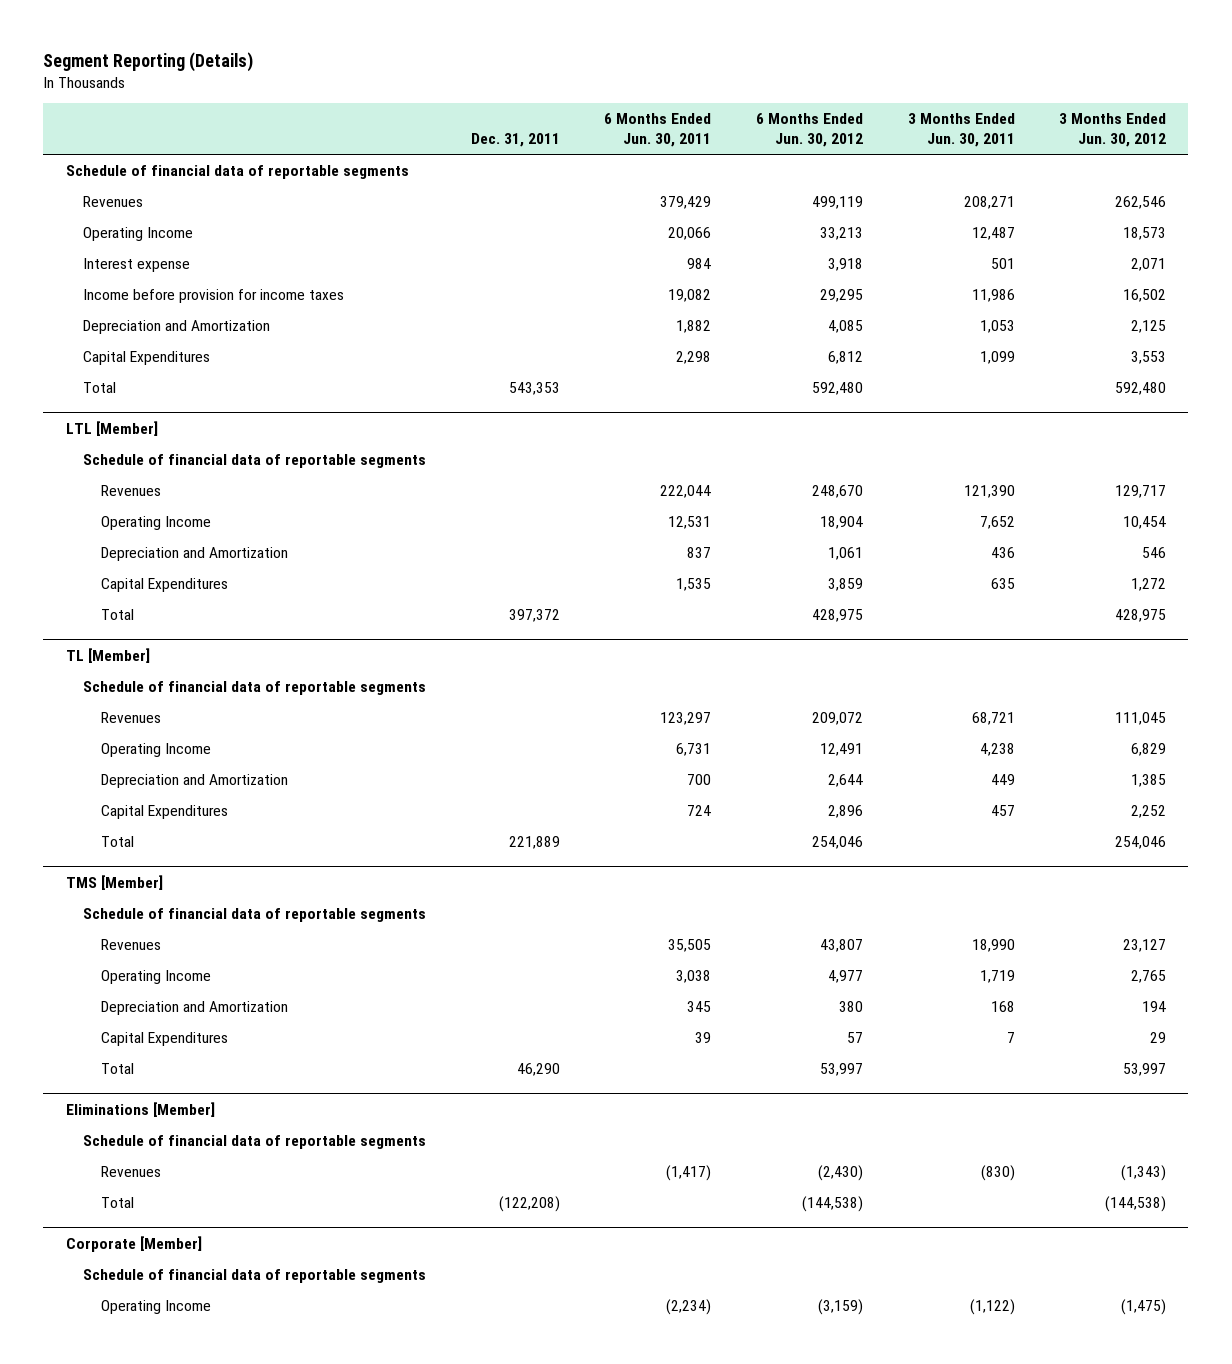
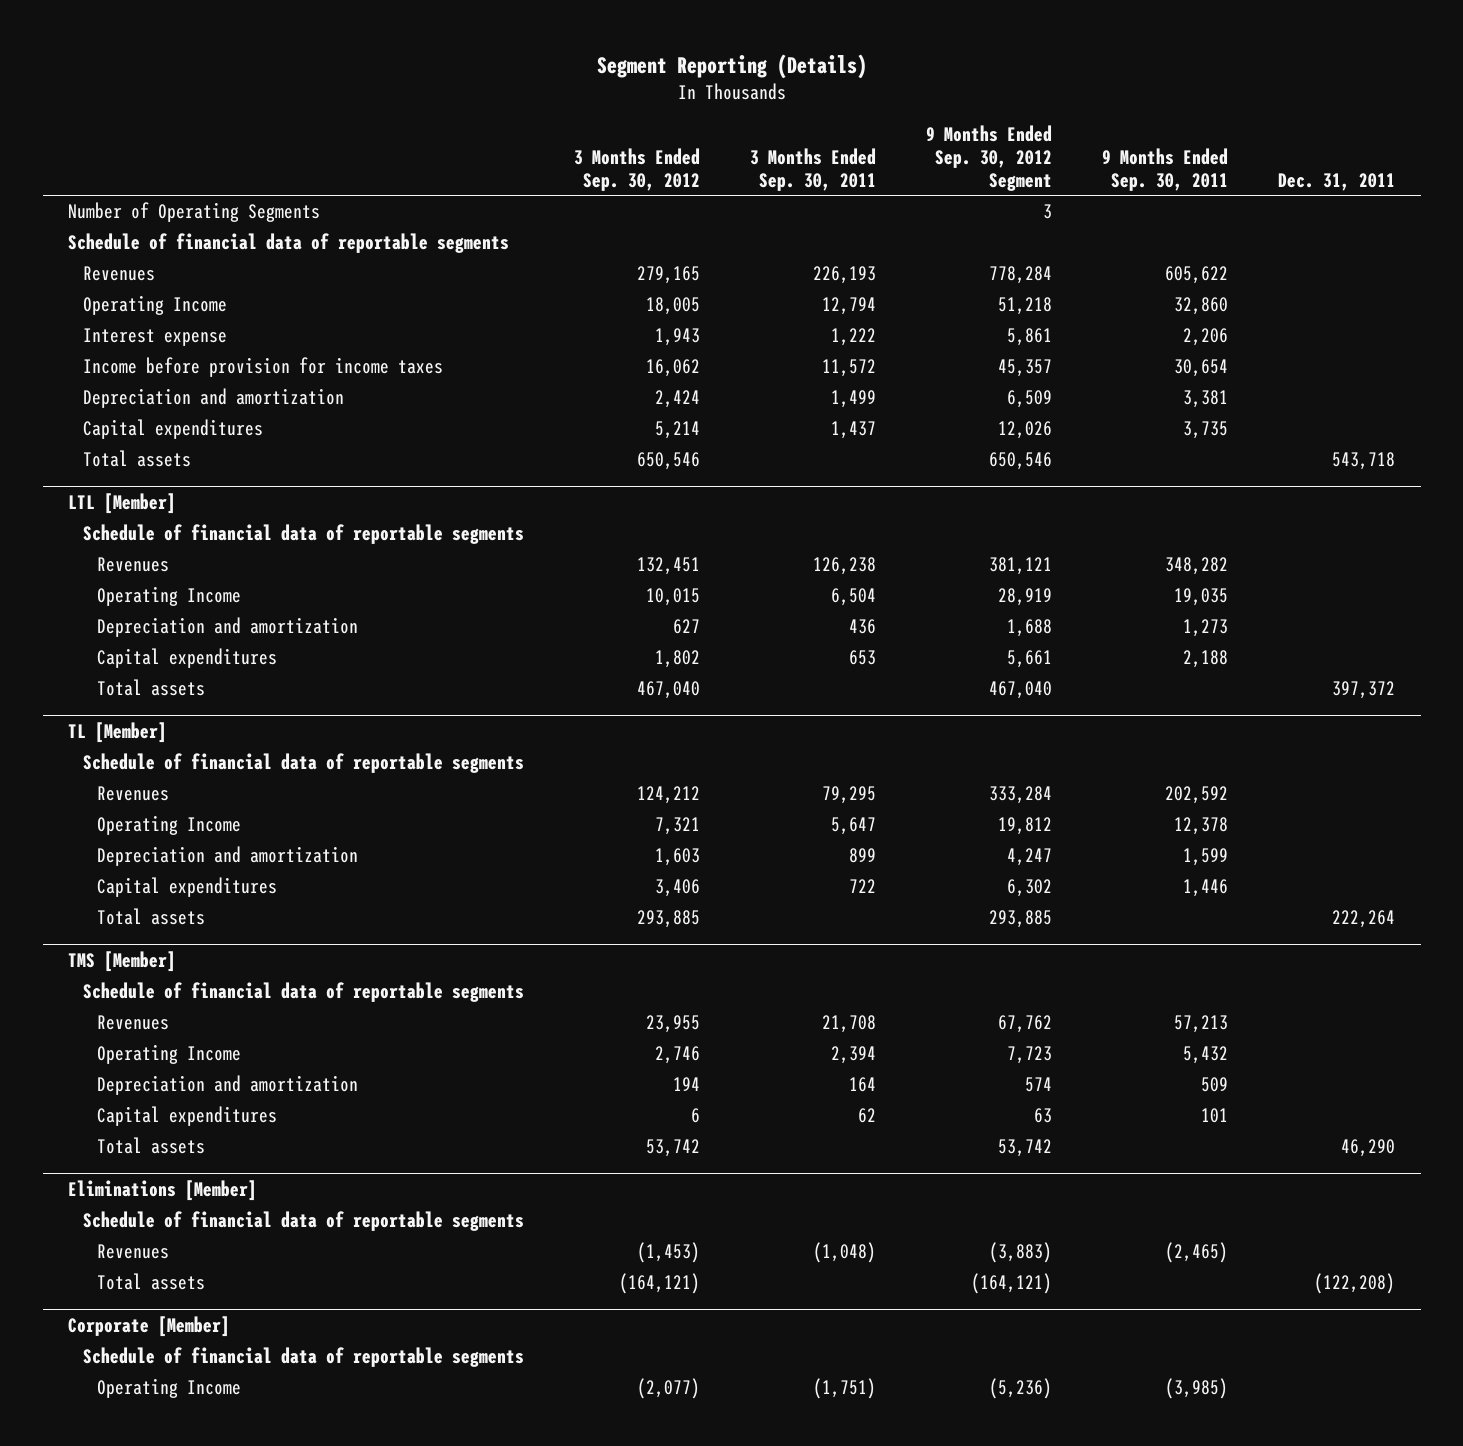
- | Dec. 31, 2011 | 6 Months Ended Jun. 30, 2011 | 6 Months Ended Jun. 30, 2012 | 3 Months Ended Jun. 30, 2011 | 3 Months Ended Jun. 30, 2012
+ | 3 Months Ended Sep. 30, 2012 | 3 Months Ended Sep. 30, 2011 | 9 Months Ended Sep. 30, 2012 Segment | 9 Months Ended Sep. 30, 2011 | Dec. 31, 2011
+ Number of Operating Segments | | | 3 | |
- Depreciation and Amortization | | 1,882 | 4,085 | 1,053 | 2,125
- Capital Expenditures | | 2,298 | 6,812 | 1,099 | 3,553
- Total | 543,353 | | 592,480 | | 592,480
+ Depreciation and amortization | 2,424 | 1,499 | 6,509 | 3,381 |
+ Capital expenditures | 5,214 | 1,437 | 12,026 | 3,735 |
+ Total assets | 650,546 | | 650,546 | | 543,718
@ LTL [Member]
- Depreciation and Amortization | | 837 | 1,061 | 436 | 546
- Capital Expenditures | | 1,535 | 3,859 | 635 | 1,272
- Total | 397,372 | | 428,975 | | 428,975
+ Depreciation and amortization | 627 | 436 | 1,688 | 1,273 |
+ Capital expenditures | 1,802 | 653 | 5,661 | 2,188 |
+ Total assets | 467,040 | | 467,040 | | 397,372
@ TL [Member]
- Depreciation and Amortization | | 700 | 2,644 | 449 | 1,385
- Capital Expenditures | | 724 | 2,896 | 457 | 2,252
- Total | 221,889 | | 254,046 | | 254,046
+ Depreciation and amortization | 1,603 | 899 | 4,247 | 1,599 |
+ Capital expenditures | 3,406 | 722 | 6,302 | 1,446 |
+ Total assets | 293,885 | | 293,885 | | 222,264
@ TMS [Member]
- Depreciation and Amortization | | 345 | 380 | 168 | 194
- Capital Expenditures | | 39 | 57 | 7 | 29
- Total | 46,290 | | 53,997 | | 53,997
+ Depreciation and amortization | 194 | 164 | 574 | 509 |
+ Capital expenditures | 6 | 62 | 63 | 101 |
+ Total assets | 53,742 | | 53,742 | | 46,290
@ Eliminations [Member]
- Total | (122,208) | | (144,538) | | (144,538)
+ Total assets | (164,121) | | (164,121) | | (122,208)

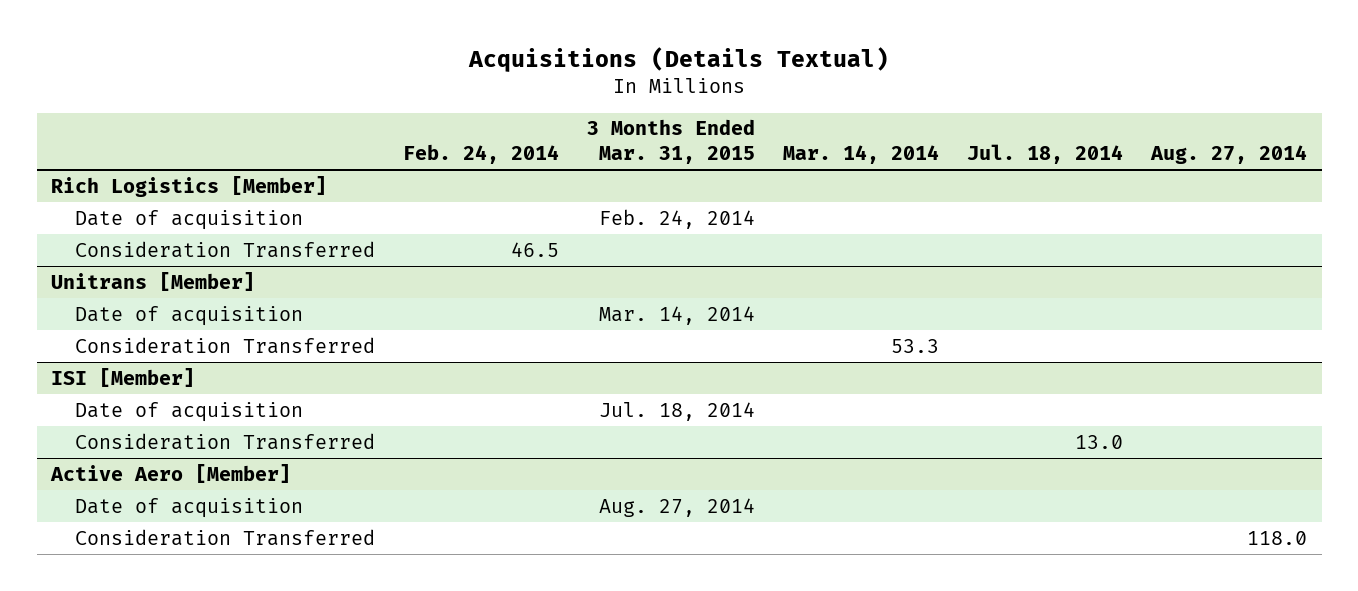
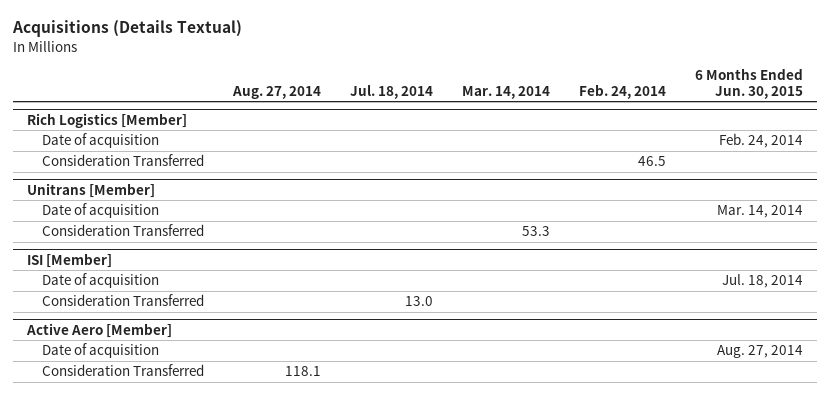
- | Feb. 24, 2014 | 3 Months Ended Mar. 31, 2015 | Mar. 14, 2014 | Jul. 18, 2014 | Aug. 27, 2014
+ | Aug. 27, 2014 | Jul. 18, 2014 | Mar. 14, 2014 | Feb. 24, 2014 | 6 Months Ended Jun. 30, 2015
@ Active Aero [Member]
- Consideration Transferred | | | | | 118.0
+ Consideration Transferred | 118.1 | | | |

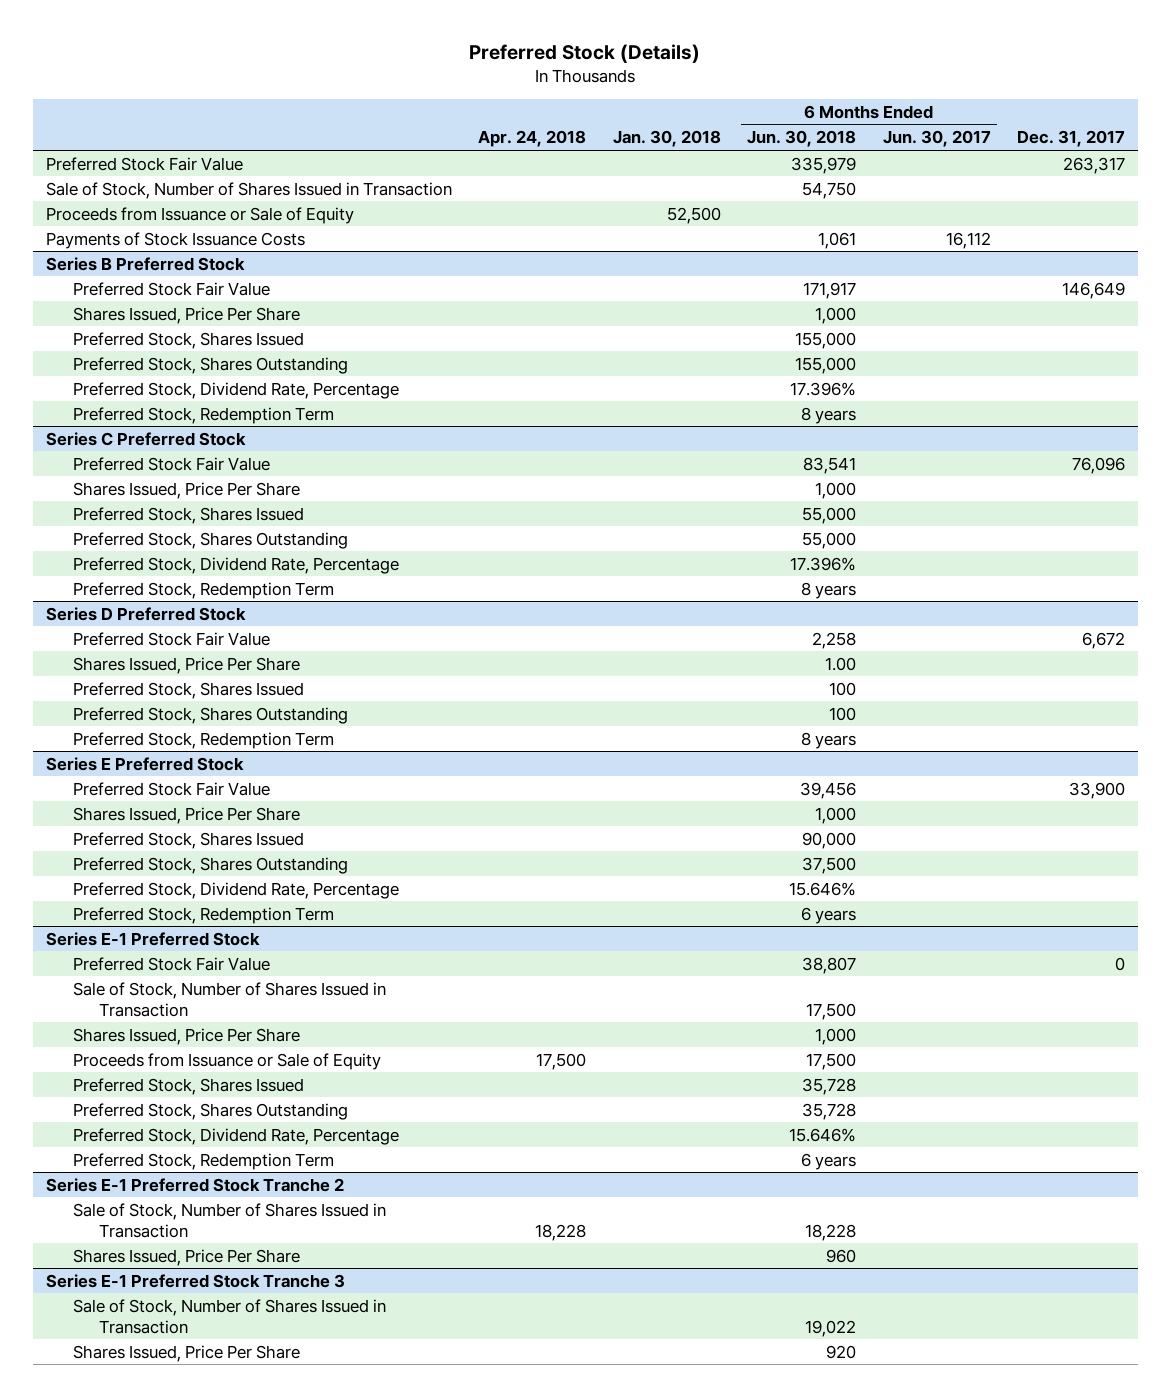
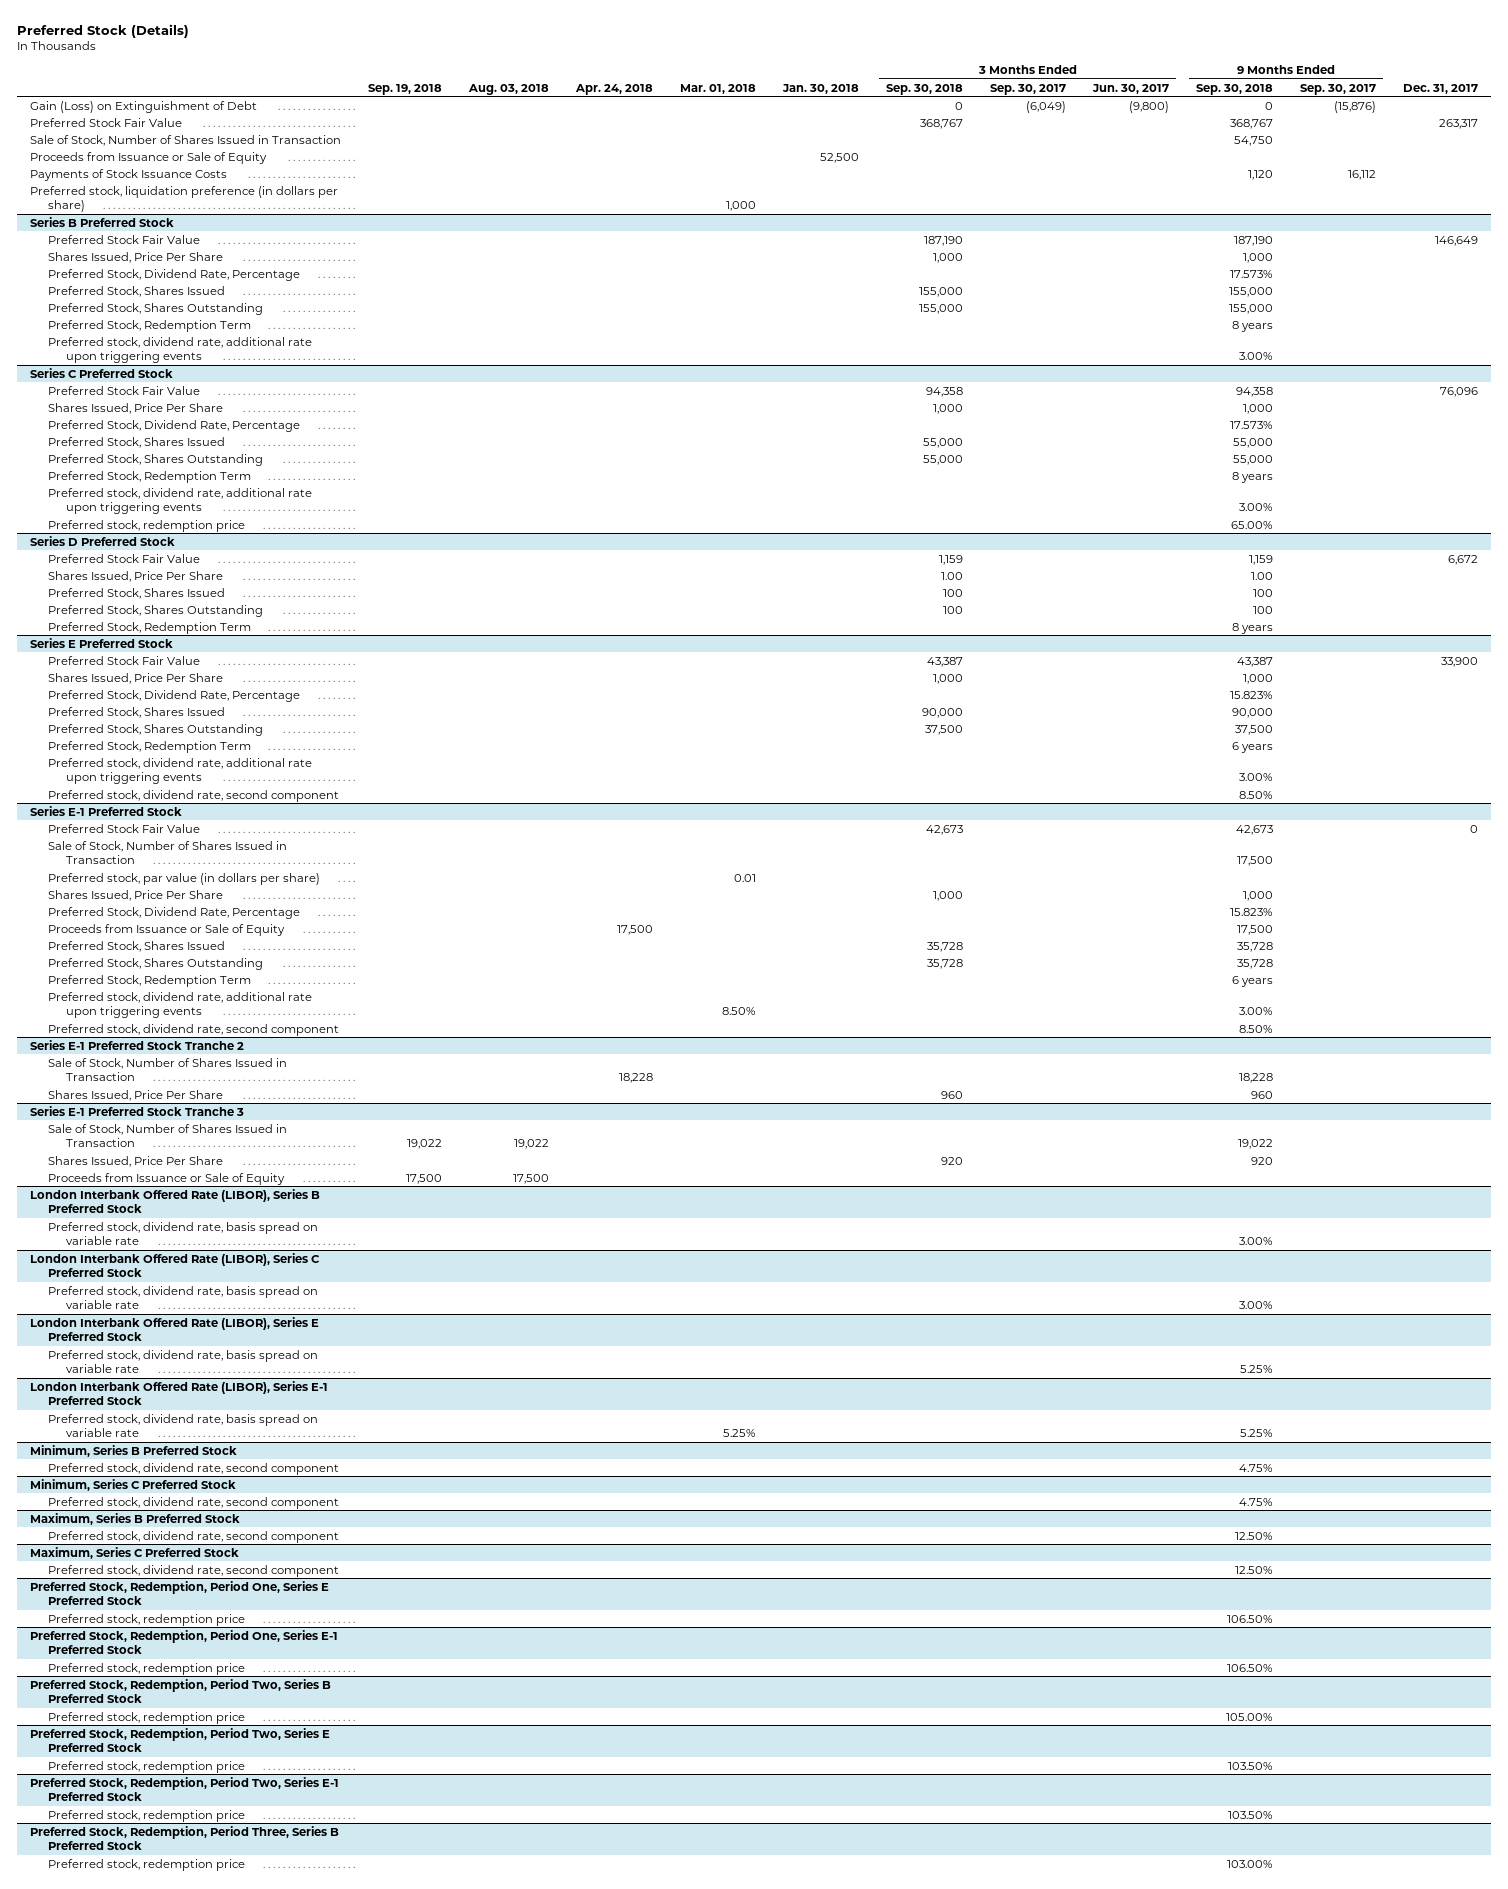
- | Apr. 24, 2018 | Jan. 30, 2018 | 6 Months Ended Jun. 30, 2018 | 6 Months Ended Jun. 30, 2017 | Dec. 31, 2017
+ | Sep. 19, 2018 | Aug. 03, 2018 | Apr. 24, 2018 | Mar. 01, 2018 | Jan. 30, 2018 | 3 Months Ended Sep. 30, 2018 | 3 Months Ended Sep. 30, 2017 | 3 Months Ended Jun. 30, 2017 | 9 Months Ended Sep. 30, 2018 | 9 Months Ended Sep. 30, 2017 | Dec. 31, 2017
+ Gain (Loss) on Extinguishment of Debt | | | | | | 0 | (6,049) | (9,800) | 0 | (15,876) |
+ Preferred stock, liquidation preference (in dollars per share) | | | | 1,000 | | | | | | |
@ Series B Preferred Stock
moved up: Preferred Stock, Dividend Rate, Percentage | | | | | | | | | 17.573% | |
+ Preferred stock, dividend rate, additional rate upon triggering events | | | | | | | | | 3.00% | |
@ Series C Preferred Stock
moved up: Preferred Stock, Dividend Rate, Percentage | | | | | | | | | 17.573% | |
+ Preferred stock, dividend rate, additional rate upon triggering events | | | | | | | | | 3.00% | |
+ Preferred stock, redemption price | | | | | | | | | 65.00% | |
@ Series E Preferred Stock
moved up: Preferred Stock, Dividend Rate, Percentage | | | | | | | | | 15.823% | |
+ Preferred stock, dividend rate, additional rate upon triggering events | | | | | | | | | 3.00% | |
+ Preferred stock, dividend rate, second component | | | | | | | | | 8.50% | |
@ Series E-1 Preferred Stock
+ Preferred stock, par value (in dollars per share) | | | | 0.01 | | | | | | |
moved up: Preferred Stock, Dividend Rate, Percentage | | | | | | | | | 15.823% | |
+ Preferred stock, dividend rate, additional rate upon triggering events | | | | 8.50% | | | | | 3.00% | |
+ Preferred stock, dividend rate, second component | | | | | | | | | 8.50% | |
@ Series E-1 Preferred Stock Tranche 3
+ Proceeds from Issuance or Sale of Equity | 17,500 | 17,500 | | | | | | | | |
+ London Interbank Offered Rate (LIBOR), Series B Preferred Stock
+ Preferred stock, dividend rate, basis spread on variable rate | | | | | | | | | 3.00% | |
+ London Interbank Offered Rate (LIBOR), Series C Preferred Stock
+ Preferred stock, dividend rate, basis spread on variable rate | | | | | | | | | 3.00% | |
+ London Interbank Offered Rate (LIBOR), Series E Preferred Stock
+ Preferred stock, dividend rate, basis spread on variable rate | | | | | | | | | 5.25% | |
+ London Interbank Offered Rate (LIBOR), Series E-1 Preferred Stock
+ Preferred stock, dividend rate, basis spread on variable rate | | | | 5.25% | | | | | 5.25% | |
+ Minimum, Series B Preferred Stock
+ Preferred stock, dividend rate, second component | | | | | | | | | 4.75% | |
+ Minimum, Series C Preferred Stock
+ Preferred stock, dividend rate, second component | | | | | | | | | 4.75% | |
+ Maximum, Series B Preferred Stock
+ Preferred stock, dividend rate, second component | | | | | | | | | 12.50% | |
+ Maximum, Series C Preferred Stock
+ Preferred stock, dividend rate, second component | | | | | | | | | 12.50% | |
+ Preferred Stock, Redemption, Period One, Series E Preferred Stock
+ Preferred stock, redemption price | | | | | | | | | 106.50% | |
+ Preferred Stock, Redemption, Period One, Series E-1 Preferred Stock
+ Preferred stock, redemption price | | | | | | | | | 106.50% | |
+ Preferred Stock, Redemption, Period Two, Series B Preferred Stock
+ Preferred stock, redemption price | | | | | | | | | 105.00% | |
+ Preferred Stock, Redemption, Period Two, Series E Preferred Stock
+ Preferred stock, redemption price | | | | | | | | | 103.50% | |
+ Preferred Stock, Redemption, Period Two, Series E-1 Preferred Stock
+ Preferred stock, redemption price | | | | | | | | | 103.50% | |
+ Preferred Stock, Redemption, Period Three, Series B Preferred Stock
+ Preferred stock, redemption price | | | | | | | | | 103.00% | |

